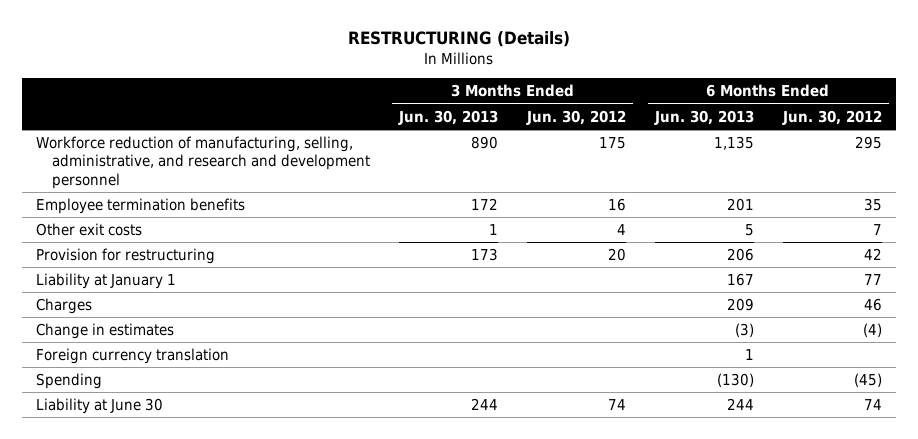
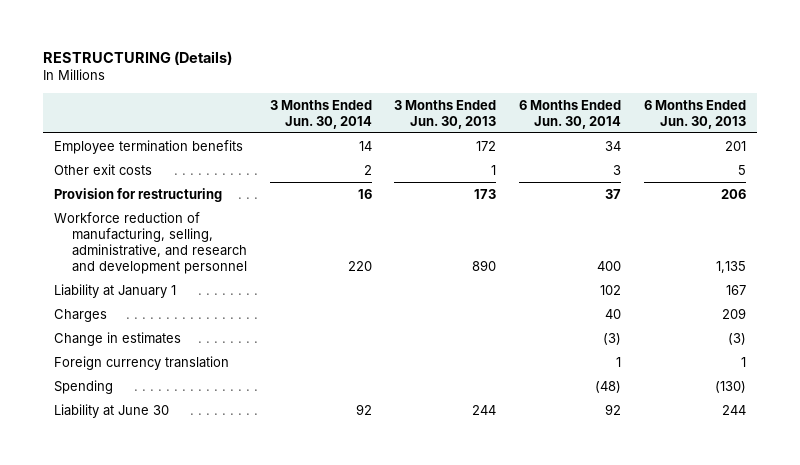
- | 3 Months Ended Jun. 30, 2013 | 3 Months Ended Jun. 30, 2012 | 6 Months Ended Jun. 30, 2013 | 6 Months Ended Jun. 30, 2012
+ | 3 Months Ended Jun. 30, 2014 | 3 Months Ended Jun. 30, 2013 | 6 Months Ended Jun. 30, 2014 | 6 Months Ended Jun. 30, 2013
moved down: Workforce reduction of manufacturing, selling, administrative, and research and development personnel | 220 | 890 | 400 | 1,135

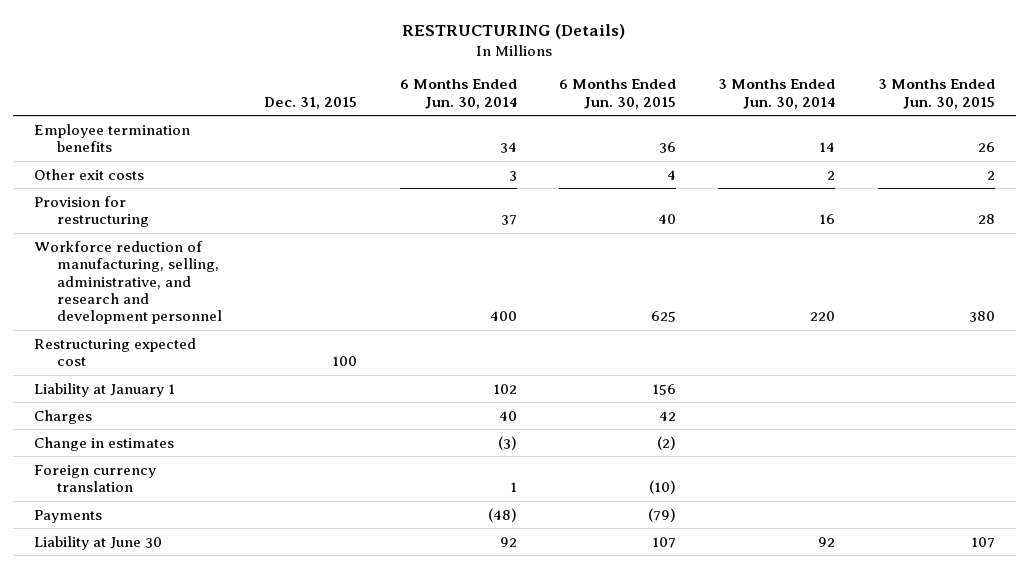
- | 3 Months Ended Jun. 30, 2014 | 3 Months Ended Jun. 30, 2013 | 6 Months Ended Jun. 30, 2014 | 6 Months Ended Jun. 30, 2013
+ | Dec. 31, 2015 | 6 Months Ended Jun. 30, 2014 | 6 Months Ended Jun. 30, 2015 | 3 Months Ended Jun. 30, 2014 | 3 Months Ended Jun. 30, 2015
+ Restructuring expected cost | 100 | | | |
- Spending | | | (48) | (130)
+ Payments | | (48) | (79) | |

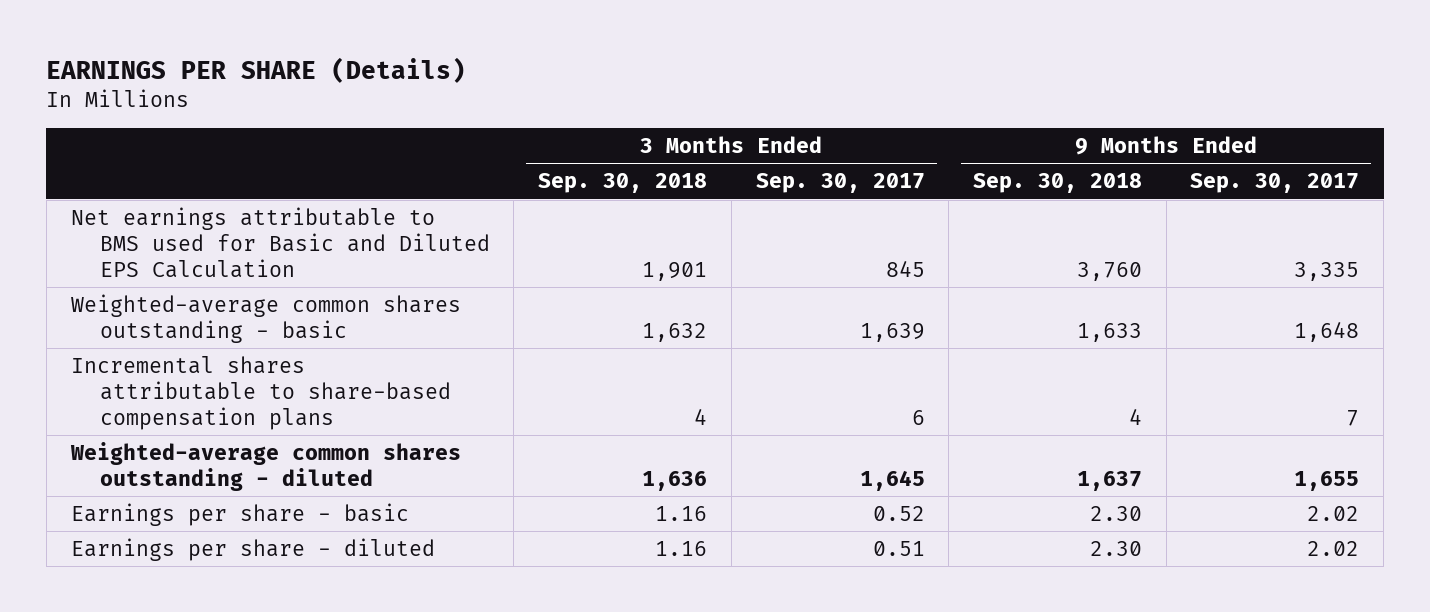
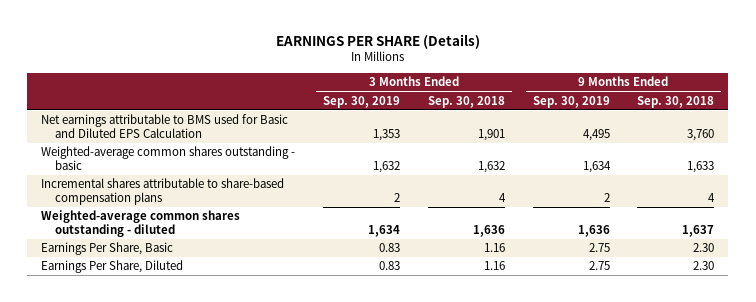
- | 3 Months Ended Sep. 30, 2018 | 3 Months Ended Sep. 30, 2017 | 9 Months Ended Sep. 30, 2018 | 9 Months Ended Sep. 30, 2017
+ | 3 Months Ended Sep. 30, 2019 | 3 Months Ended Sep. 30, 2018 | 9 Months Ended Sep. 30, 2019 | 9 Months Ended Sep. 30, 2018
- Earnings per share - basic | 1.16 | 0.52 | 2.30 | 2.02
- Earnings per share - diluted | 1.16 | 0.51 | 2.30 | 2.02
+ Earnings Per Share, Basic | 0.83 | 1.16 | 2.75 | 2.30
+ Earnings Per Share, Diluted | 0.83 | 1.16 | 2.75 | 2.30

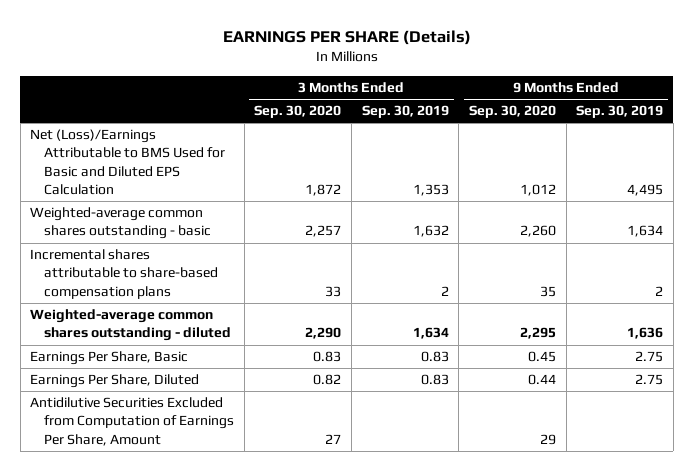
- | 3 Months Ended Sep. 30, 2019 | 3 Months Ended Sep. 30, 2018 | 9 Months Ended Sep. 30, 2019 | 9 Months Ended Sep. 30, 2018
+ | 3 Months Ended Sep. 30, 2020 | 3 Months Ended Sep. 30, 2019 | 9 Months Ended Sep. 30, 2020 | 9 Months Ended Sep. 30, 2019
- Net earnings attributable to BMS used for Basic and Diluted EPS Calculation | 1,353 | 1,901 | 4,495 | 3,760
+ Net (Loss)/Earnings Attributable to BMS Used for Basic and Diluted EPS Calculation | 1,872 | 1,353 | 1,012 | 4,495
+ Antidilutive Securities Excluded from Computation of Earnings Per Share, Amount | 27 | | 29 |

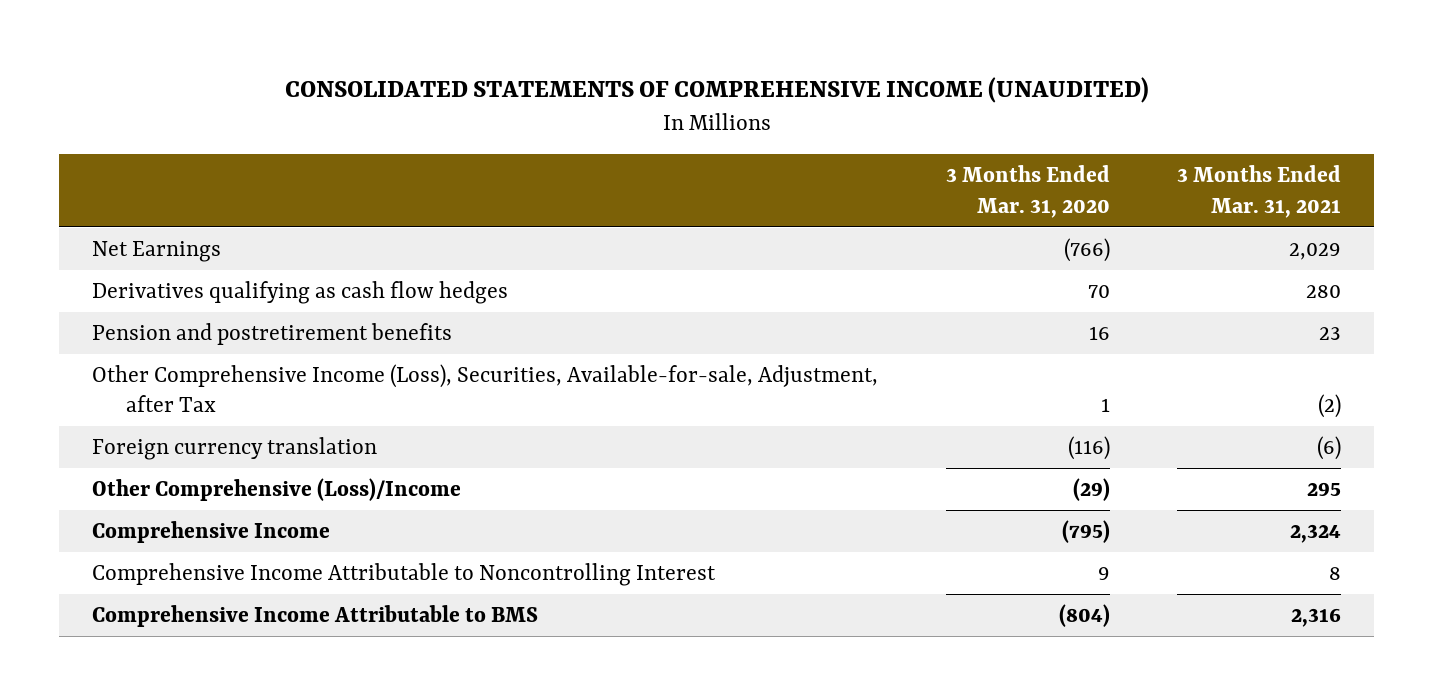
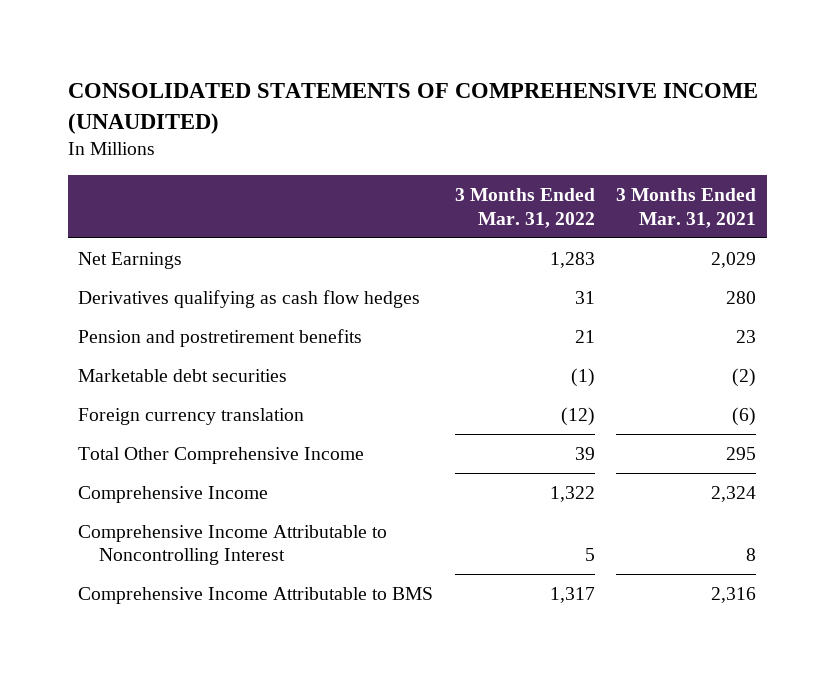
- | 3 Months Ended Mar. 31, 2020 | 3 Months Ended Mar. 31, 2021
+ | 3 Months Ended Mar. 31, 2022 | 3 Months Ended Mar. 31, 2021
- Other Comprehensive Income (Loss), Securities, Available-for-sale, Adjustment, after Tax | 1 | (2)
+ Marketable debt securities | (1) | (2)
- Other Comprehensive (Loss)/Income | (29) | 295
+ Total Other Comprehensive Income | 39 | 295

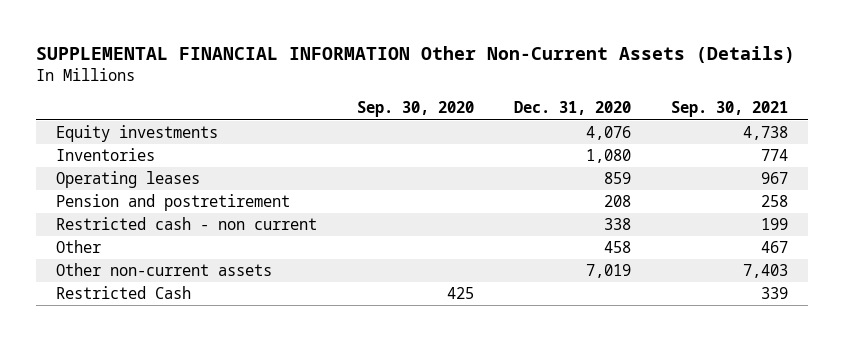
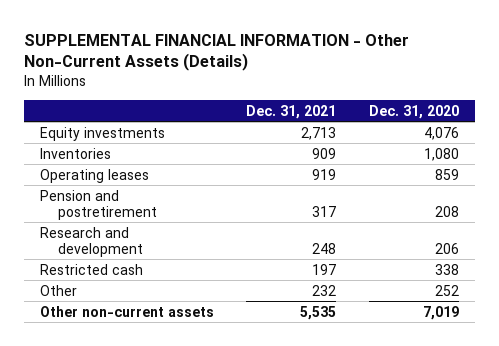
- SUPPLEMENTAL FINANCIAL INFORMATION Other Non-Current Assets (Details)
+ SUPPLEMENTAL FINANCIAL INFORMATION - Other Non-Current Assets (Details)
- | Sep. 30, 2020 | Dec. 31, 2020 | Sep. 30, 2021
+ | Dec. 31, 2021 | Dec. 31, 2020
- Restricted cash - non current | | 338 | 199
- Other | | 458 | 467
+ Research and development | 248 | 206
+ Restricted cash | 197 | 338
+ Other | 232 | 252
- Restricted Cash | 425 | | 339

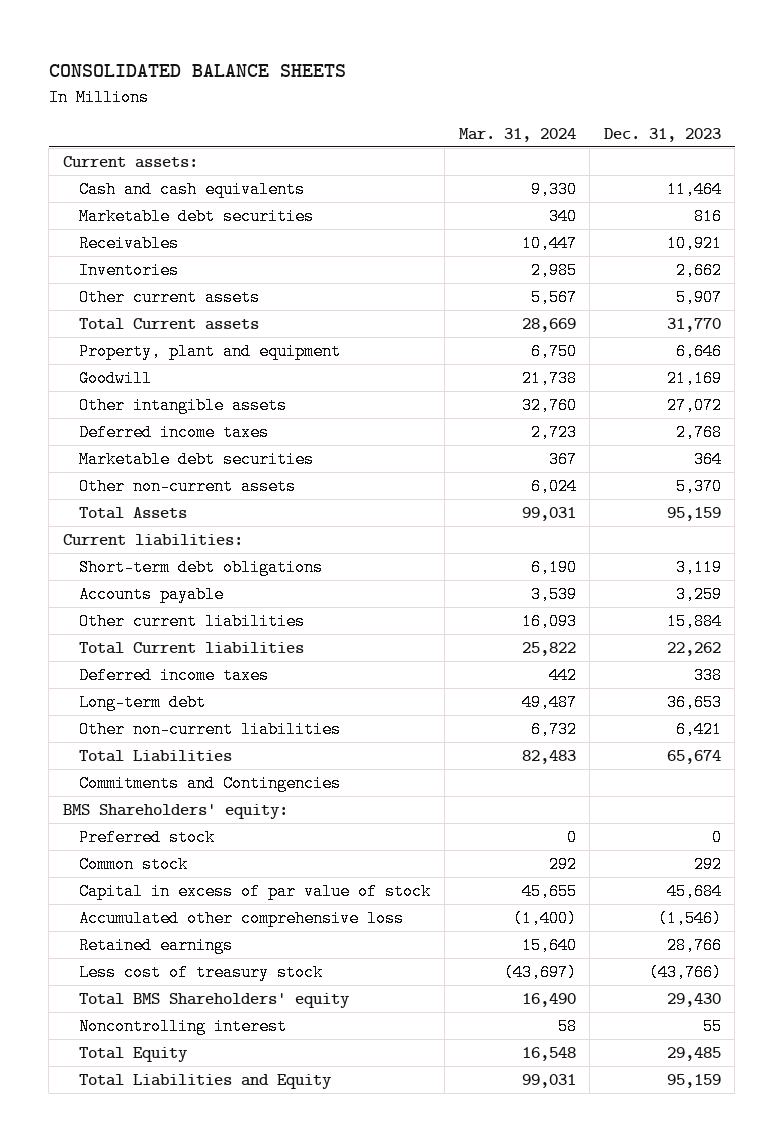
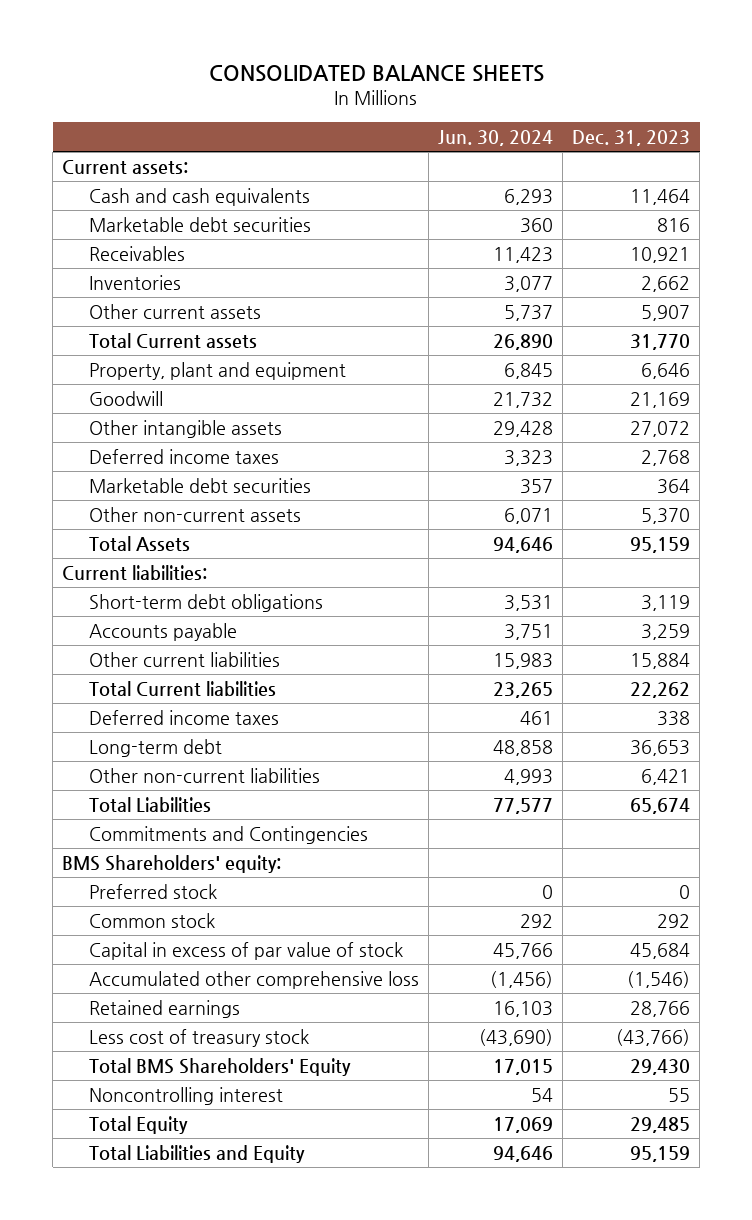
- | Mar. 31, 2024 | Dec. 31, 2023
+ | Jun. 30, 2024 | Dec. 31, 2023
- Total BMS Shareholders' equity | 16,490 | 29,430
+ Total BMS Shareholders' Equity | 17,015 | 29,430

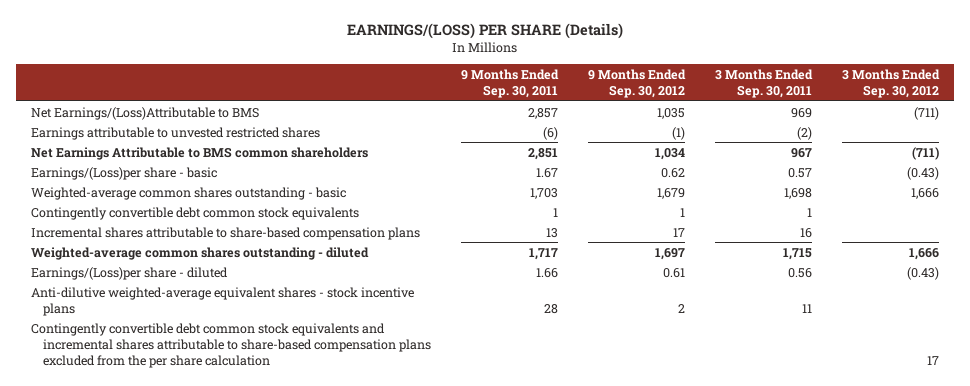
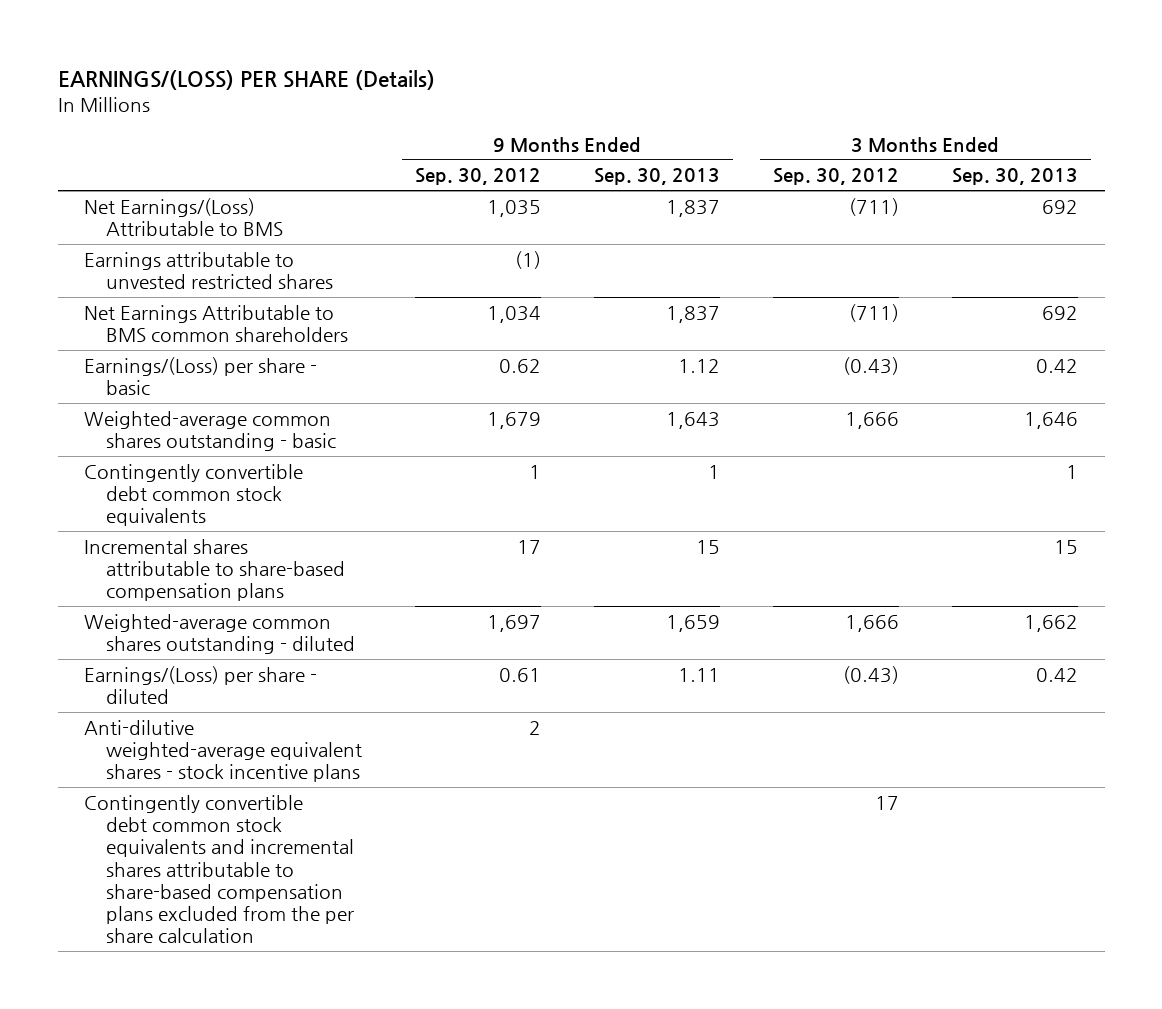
- | 9 Months Ended Sep. 30, 2011 | 9 Months Ended Sep. 30, 2012 | 3 Months Ended Sep. 30, 2011 | 3 Months Ended Sep. 30, 2012
+ | 9 Months Ended Sep. 30, 2012 | 9 Months Ended Sep. 30, 2013 | 3 Months Ended Sep. 30, 2012 | 3 Months Ended Sep. 30, 2013
- Net Earnings/(Loss)Attributable to BMS | 2,857 | 1,035 | 969 | (711)
+ Net Earnings/(Loss) Attributable to BMS | 1,035 | 1,837 | (711) | 692
- Earnings/(Loss)per share - basic | 1.67 | 0.62 | 0.57 | (0.43)
+ Earnings/(Loss) per share - basic | 0.62 | 1.12 | (0.43) | 0.42
- Earnings/(Loss)per share - diluted | 1.66 | 0.61 | 0.56 | (0.43)
+ Earnings/(Loss) per share - diluted | 0.61 | 1.11 | (0.43) | 0.42

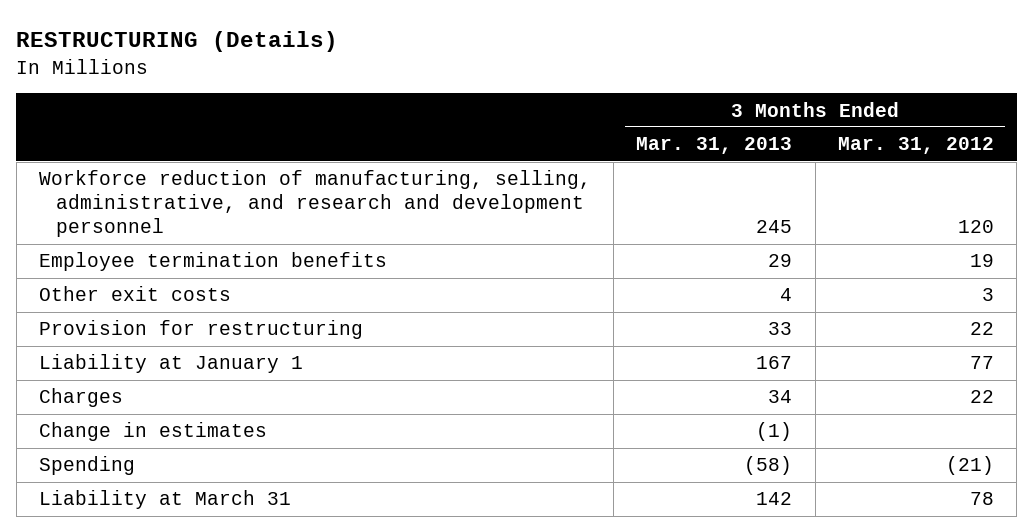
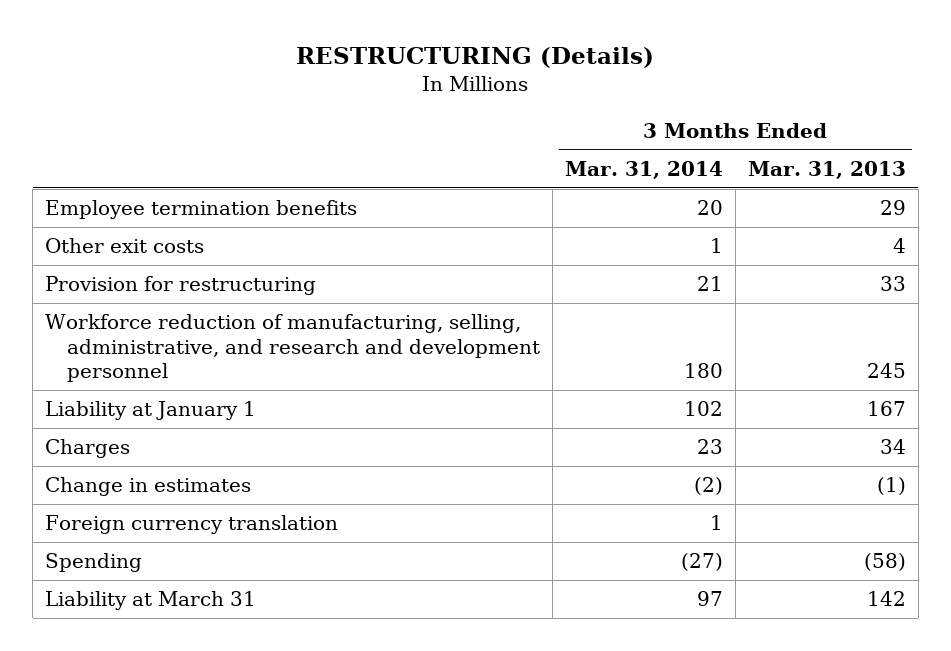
- | 3 Months Ended Mar. 31, 2013 | 3 Months Ended Mar. 31, 2012
+ | 3 Months Ended Mar. 31, 2014 | 3 Months Ended Mar. 31, 2013
moved down: Workforce reduction of manufacturing, selling, administrative, and research and development personnel | 180 | 245
+ Foreign currency translation | 1 |

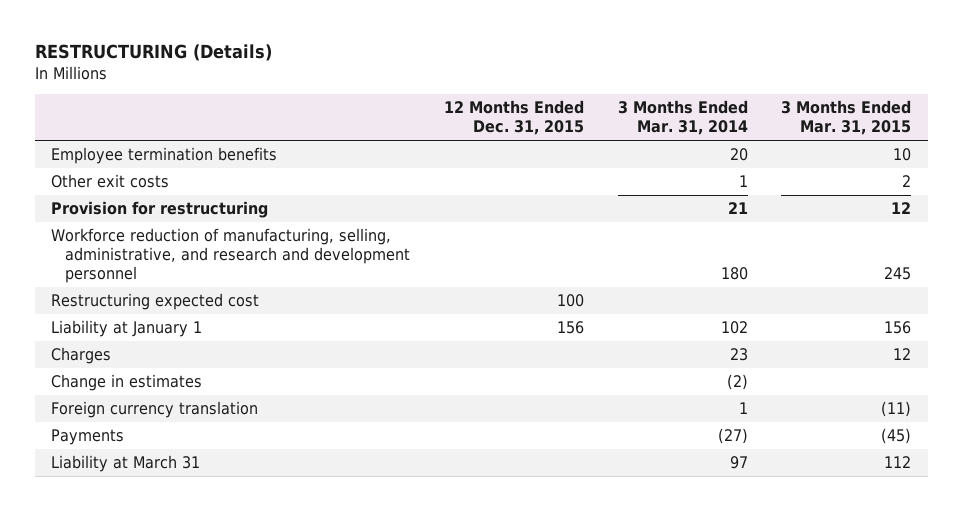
- | 3 Months Ended Mar. 31, 2014 | 3 Months Ended Mar. 31, 2013
+ | 12 Months Ended Dec. 31, 2015 | 3 Months Ended Mar. 31, 2014 | 3 Months Ended Mar. 31, 2015
+ Restructuring expected cost | 100 | |
- Spending | (27) | (58)
+ Payments | | (27) | (45)

